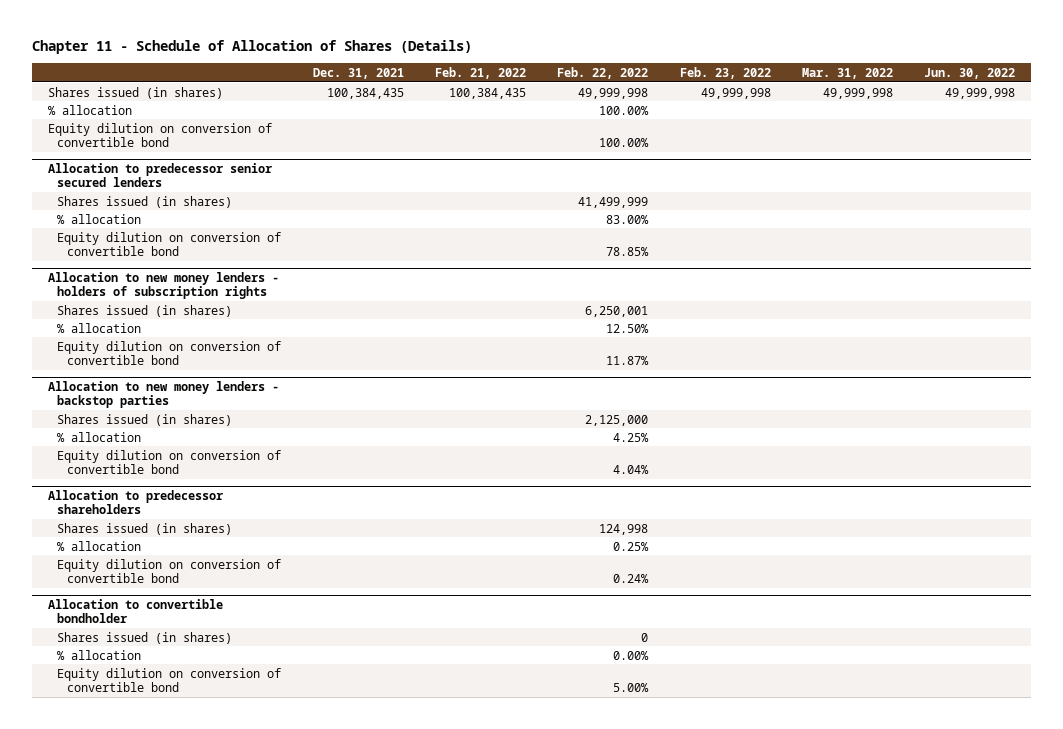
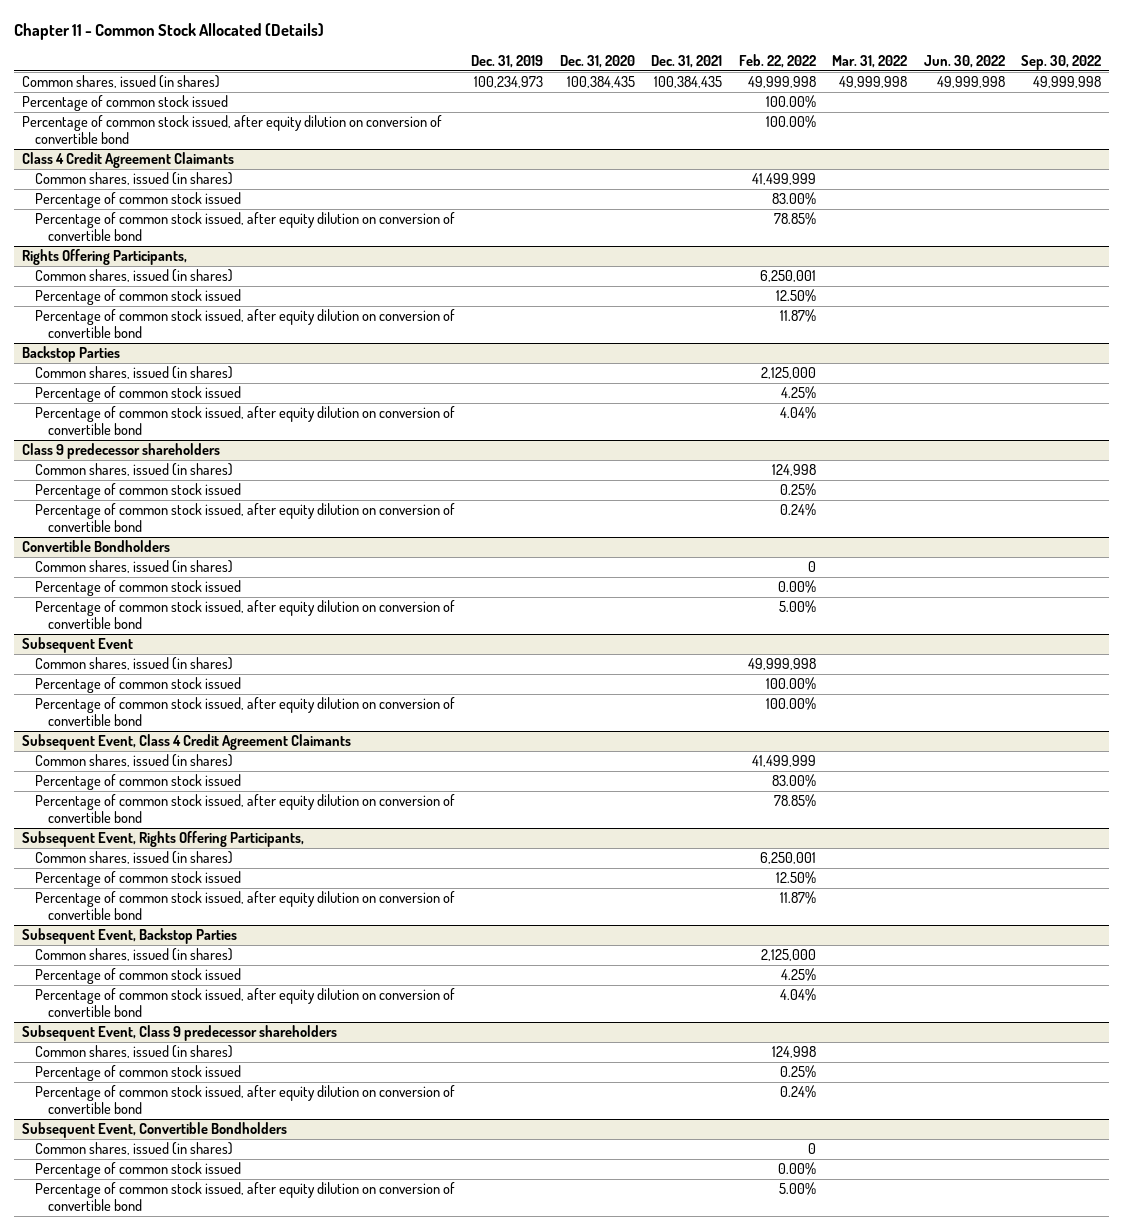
- Chapter 11 - Schedule of Allocation of Shares (Details)
+ Chapter 11 - Common Stock Allocated (Details)
- | Dec. 31, 2021 | Feb. 21, 2022 | Feb. 22, 2022 | Feb. 23, 2022 | Mar. 31, 2022 | Jun. 30, 2022
+ | Dec. 31, 2019 | Dec. 31, 2020 | Dec. 31, 2021 | Feb. 22, 2022 | Mar. 31, 2022 | Jun. 30, 2022 | Sep. 30, 2022
- Shares issued (in shares) | 100,384,435 | 100,384,435 | 49,999,998 | 49,999,998 | 49,999,998 | 49,999,998
- % allocation | | | 100.00% | | |
- Equity dilution on conversion of convertible bond | | | 100.00% | | |
- Allocation to predecessor senior secured lenders
- Shares issued (in shares) | | | 41,499,999 | | |
- % allocation | | | 83.00% | | |
- Equity dilution on conversion of convertible bond | | | 78.85% | | |
- Allocation to new money lenders - holders of subscription rights
- Shares issued (in shares) | | | 6,250,001 | | |
- % allocation | | | 12.50% | | |
- Equity dilution on conversion of convertible bond | | | 11.87% | | |
- Allocation to new money lenders - backstop parties
- Shares issued (in shares) | | | 2,125,000 | | |
- % allocation | | | 4.25% | | |
- Equity dilution on conversion of convertible bond | | | 4.04% | | |
- Allocation to predecessor shareholders
- Shares issued (in shares) | | | 124,998 | | |
- % allocation | | | 0.25% | | |
- Equity dilution on conversion of convertible bond | | | 0.24% | | |
- Allocation to convertible bondholder
- Shares issued (in shares) | | | 0 | | |
- % allocation | | | 0.00% | | |
- Equity dilution on conversion of convertible bond | | | 5.00% | | |
+ Common shares, issued (in shares) | 100,234,973 | 100,384,435 | 100,384,435 | 49,999,998 | 49,999,998 | 49,999,998 | 49,999,998
+ Percentage of common stock issued | | | | 100.00% | | |
+ Percentage of common stock issued, after equity dilution on conversion of convertible bond | | | | 100.00% | | |
+ Class 4 Credit Agreement Claimants
+ Common shares, issued (in shares) | | | | 41,499,999 | | |
+ Percentage of common stock issued | | | | 83.00% | | |
+ Percentage of common stock issued, after equity dilution on conversion of convertible bond | | | | 78.85% | | |
+ Rights Offering Participants,
+ Common shares, issued (in shares) | | | | 6,250,001 | | |
+ Percentage of common stock issued | | | | 12.50% | | |
+ Percentage of common stock issued, after equity dilution on conversion of convertible bond | | | | 11.87% | | |
+ Backstop Parties
+ Common shares, issued (in shares) | | | | 2,125,000 | | |
+ Percentage of common stock issued | | | | 4.25% | | |
+ Percentage of common stock issued, after equity dilution on conversion of convertible bond | | | | 4.04% | | |
+ Class 9 predecessor shareholders
+ Common shares, issued (in shares) | | | | 124,998 | | |
+ Percentage of common stock issued | | | | 0.25% | | |
+ Percentage of common stock issued, after equity dilution on conversion of convertible bond | | | | 0.24% | | |
+ Convertible Bondholders
+ Common shares, issued (in shares) | | | | 0 | | |
+ Percentage of common stock issued | | | | 0.00% | | |
+ Percentage of common stock issued, after equity dilution on conversion of convertible bond | | | | 5.00% | | |
+ Subsequent Event
+ Common shares, issued (in shares) | | | | 49,999,998 | | |
+ Percentage of common stock issued | | | | 100.00% | | |
+ Percentage of common stock issued, after equity dilution on conversion of convertible bond | | | | 100.00% | | |
+ Subsequent Event, Class 4 Credit Agreement Claimants
+ Common shares, issued (in shares) | | | | 41,499,999 | | |
+ Percentage of common stock issued | | | | 83.00% | | |
+ Percentage of common stock issued, after equity dilution on conversion of convertible bond | | | | 78.85% | | |
+ Subsequent Event, Rights Offering Participants,
+ Common shares, issued (in shares) | | | | 6,250,001 | | |
+ Percentage of common stock issued | | | | 12.50% | | |
+ Percentage of common stock issued, after equity dilution on conversion of convertible bond | | | | 11.87% | | |
+ Subsequent Event, Backstop Parties
+ Common shares, issued (in shares) | | | | 2,125,000 | | |
+ Percentage of common stock issued | | | | 4.25% | | |
+ Percentage of common stock issued, after equity dilution on conversion of convertible bond | | | | 4.04% | | |
+ Subsequent Event, Class 9 predecessor shareholders
+ Common shares, issued (in shares) | | | | 124,998 | | |
+ Percentage of common stock issued | | | | 0.25% | | |
+ Percentage of common stock issued, after equity dilution on conversion of convertible bond | | | | 0.24% | | |
+ Subsequent Event, Convertible Bondholders
+ Common shares, issued (in shares) | | | | 0 | | |
+ Percentage of common stock issued | | | | 0.00% | | |
+ Percentage of common stock issued, after equity dilution on conversion of convertible bond | | | | 5.00% | | |

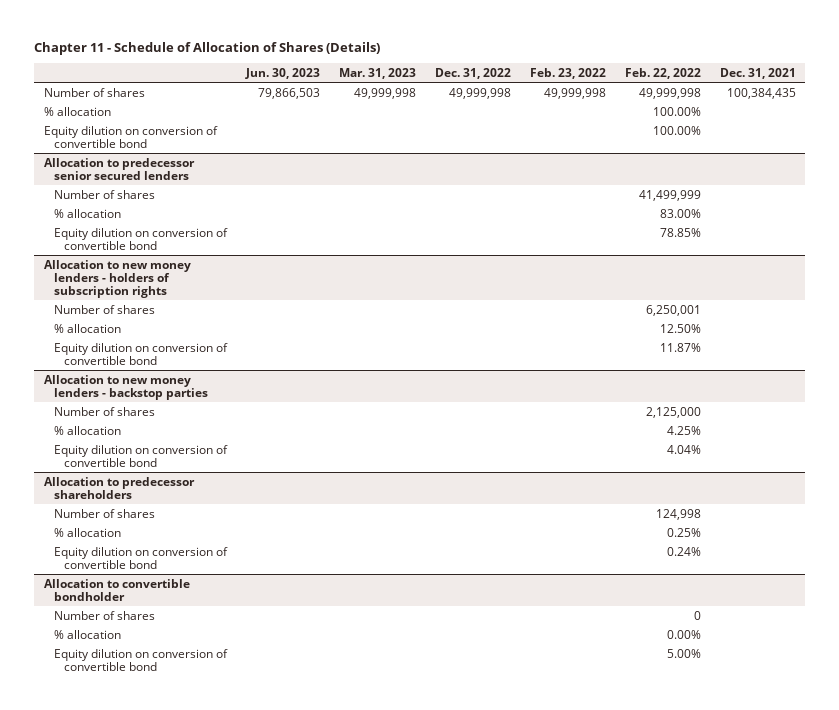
- Chapter 11 - Common Stock Allocated (Details)
+ Chapter 11 - Schedule of Allocation of Shares (Details)
- | Dec. 31, 2019 | Dec. 31, 2020 | Dec. 31, 2021 | Feb. 22, 2022 | Mar. 31, 2022 | Jun. 30, 2022 | Sep. 30, 2022
+ | Jun. 30, 2023 | Mar. 31, 2023 | Dec. 31, 2022 | Feb. 23, 2022 | Feb. 22, 2022 | Dec. 31, 2021
- Common shares, issued (in shares) | 100,234,973 | 100,384,435 | 100,384,435 | 49,999,998 | 49,999,998 | 49,999,998 | 49,999,998
- Percentage of common stock issued | | | | 100.00% | | |
- Percentage of common stock issued, after equity dilution on conversion of convertible bond | | | | 100.00% | | |
- Class 4 Credit Agreement Claimants
- Common shares, issued (in shares) | | | | 41,499,999 | | |
- Percentage of common stock issued | | | | 83.00% | | |
- Percentage of common stock issued, after equity dilution on conversion of convertible bond | | | | 78.85% | | |
- Rights Offering Participants,
- Common shares, issued (in shares) | | | | 6,250,001 | | |
- Percentage of common stock issued | | | | 12.50% | | |
- Percentage of common stock issued, after equity dilution on conversion of convertible bond | | | | 11.87% | | |
- Backstop Parties
- Common shares, issued (in shares) | | | | 2,125,000 | | |
- Percentage of common stock issued | | | | 4.25% | | |
- Percentage of common stock issued, after equity dilution on conversion of convertible bond | | | | 4.04% | | |
- Class 9 predecessor shareholders
- Common shares, issued (in shares) | | | | 124,998 | | |
- Percentage of common stock issued | | | | 0.25% | | |
- Percentage of common stock issued, after equity dilution on conversion of convertible bond | | | | 0.24% | | |
- Convertible Bondholders
- Common shares, issued (in shares) | | | | 0 | | |
- Percentage of common stock issued | | | | 0.00% | | |
- Percentage of common stock issued, after equity dilution on conversion of convertible bond | | | | 5.00% | | |
- Subsequent Event
- Common shares, issued (in shares) | | | | 49,999,998 | | |
- Percentage of common stock issued | | | | 100.00% | | |
- Percentage of common stock issued, after equity dilution on conversion of convertible bond | | | | 100.00% | | |
- Subsequent Event, Class 4 Credit Agreement Claimants
- Common shares, issued (in shares) | | | | 41,499,999 | | |
- Percentage of common stock issued | | | | 83.00% | | |
- Percentage of common stock issued, after equity dilution on conversion of convertible bond | | | | 78.85% | | |
- Subsequent Event, Rights Offering Participants,
- Common shares, issued (in shares) | | | | 6,250,001 | | |
- Percentage of common stock issued | | | | 12.50% | | |
- Percentage of common stock issued, after equity dilution on conversion of convertible bond | | | | 11.87% | | |
- Subsequent Event, Backstop Parties
- Common shares, issued (in shares) | | | | 2,125,000 | | |
- Percentage of common stock issued | | | | 4.25% | | |
- Percentage of common stock issued, after equity dilution on conversion of convertible bond | | | | 4.04% | | |
- Subsequent Event, Class 9 predecessor shareholders
- Common shares, issued (in shares) | | | | 124,998 | | |
- Percentage of common stock issued | | | | 0.25% | | |
- Percentage of common stock issued, after equity dilution on conversion of convertible bond | | | | 0.24% | | |
- Subsequent Event, Convertible Bondholders
- Common shares, issued (in shares) | | | | 0 | | |
- Percentage of common stock issued | | | | 0.00% | | |
- Percentage of common stock issued, after equity dilution on conversion of convertible bond | | | | 5.00% | | |
+ Number of shares | 79,866,503 | 49,999,998 | 49,999,998 | 49,999,998 | 49,999,998 | 100,384,435
+ % allocation | | | | | 100.00% |
+ Equity dilution on conversion of convertible bond | | | | | 100.00% |
+ Allocation to predecessor senior secured lenders
+ Number of shares | | | | | 41,499,999 |
+ % allocation | | | | | 83.00% |
+ Equity dilution on conversion of convertible bond | | | | | 78.85% |
+ Allocation to new money lenders - holders of subscription rights
+ Number of shares | | | | | 6,250,001 |
+ % allocation | | | | | 12.50% |
+ Equity dilution on conversion of convertible bond | | | | | 11.87% |
+ Allocation to new money lenders - backstop parties
+ Number of shares | | | | | 2,125,000 |
+ % allocation | | | | | 4.25% |
+ Equity dilution on conversion of convertible bond | | | | | 4.04% |
+ Allocation to predecessor shareholders
+ Number of shares | | | | | 124,998 |
+ % allocation | | | | | 0.25% |
+ Equity dilution on conversion of convertible bond | | | | | 0.24% |
+ Allocation to convertible bondholder
+ Number of shares | | | | | 0 |
+ % allocation | | | | | 0.00% |
+ Equity dilution on conversion of convertible bond | | | | | 5.00% |

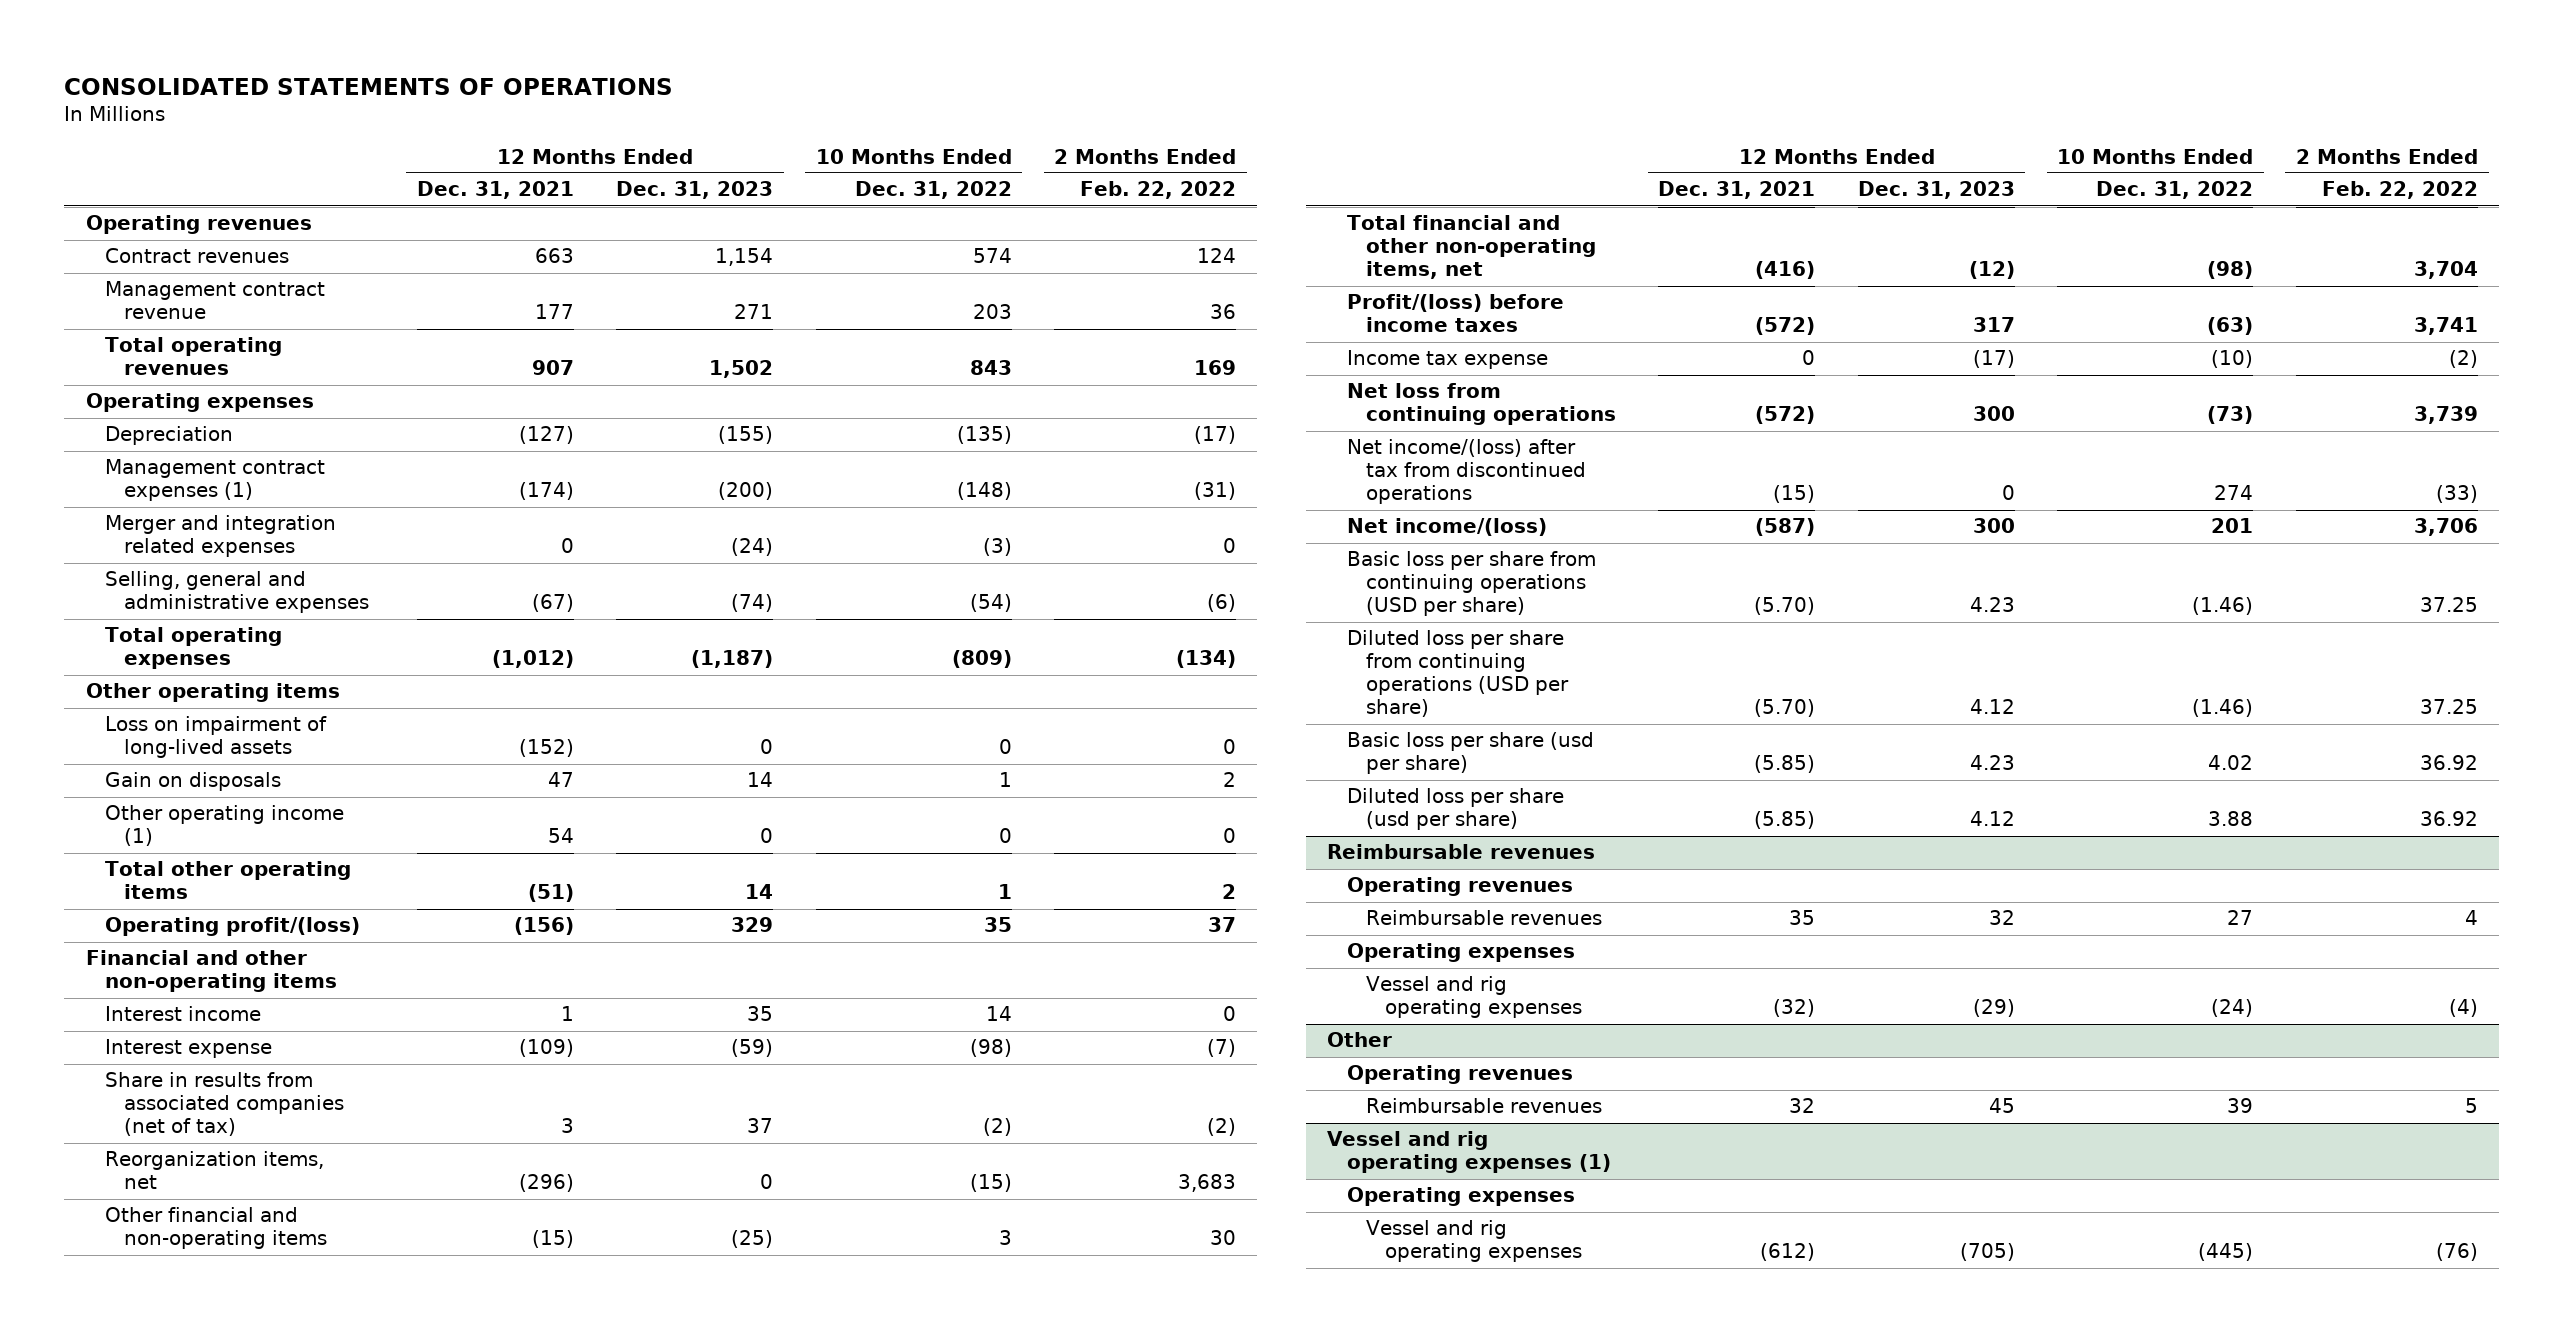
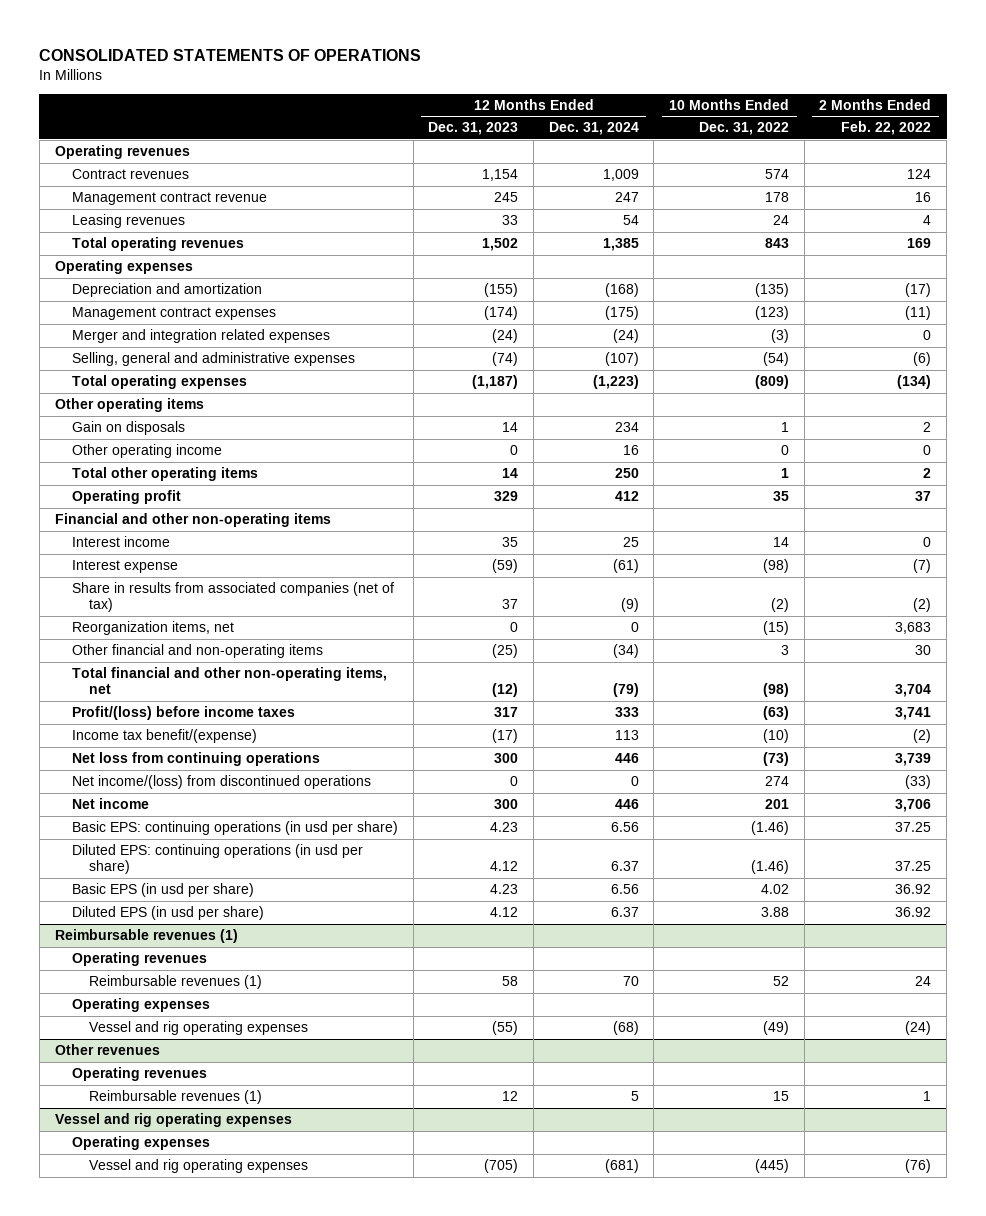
- | 12 Months Ended Dec. 31, 2021 | 12 Months Ended Dec. 31, 2023 | 10 Months Ended Dec. 31, 2022 | 2 Months Ended Feb. 22, 2022
+ | 12 Months Ended Dec. 31, 2023 | 12 Months Ended Dec. 31, 2024 | 10 Months Ended Dec. 31, 2022 | 2 Months Ended Feb. 22, 2022
- Management contract revenue | 177 | 271 | 203 | 36
+ Management contract revenue | 245 | 247 | 178 | 16
+ Leasing revenues | 33 | 54 | 24 | 4
- Depreciation | (127) | (155) | (135) | (17)
- Management contract expenses (1) | (174) | (200) | (148) | (31)
+ Depreciation and amortization | (155) | (168) | (135) | (17)
+ Management contract expenses | (174) | (175) | (123) | (11)
- Loss on impairment of long-lived assets | (152) | 0 | 0 | 0
- Other operating income (1) | 54 | 0 | 0 | 0
+ Other operating income | 0 | 16 | 0 | 0
- Operating profit/(loss) | (156) | 329 | 35 | 37
+ Operating profit | 329 | 412 | 35 | 37
- Income tax expense | 0 | (17) | (10) | (2)
+ Income tax benefit/(expense) | (17) | 113 | (10) | (2)
- Net income/(loss) after tax from discontinued operations | (15) | 0 | 274 | (33)
- Net income/(loss) | (587) | 300 | 201 | 3,706
- Basic loss per share from continuing operations (USD per share) | (5.70) | 4.23 | (1.46) | 37.25
- Diluted loss per share from continuing operations (USD per share) | (5.70) | 4.12 | (1.46) | 37.25
- Basic loss per share (usd per share) | (5.85) | 4.23 | 4.02 | 36.92
- Diluted loss per share (usd per share) | (5.85) | 4.12 | 3.88 | 36.92
- Reimbursable revenues
+ Net income/(loss) from discontinued operations | 0 | 0 | 274 | (33)
+ Net income | 300 | 446 | 201 | 3,706
+ Basic EPS: continuing operations (in usd per share) | 4.23 | 6.56 | (1.46) | 37.25
+ Diluted EPS: continuing operations (in usd per share) | 4.12 | 6.37 | (1.46) | 37.25
+ Basic EPS (in usd per share) | 4.23 | 6.56 | 4.02 | 36.92
+ Diluted EPS (in usd per share) | 4.12 | 6.37 | 3.88 | 36.92
+ Reimbursable revenues (1)
- Reimbursable revenues | 35 | 32 | 27 | 4
+ Reimbursable revenues (1) | 58 | 70 | 52 | 24
- Vessel and rig operating expenses | (32) | (29) | (24) | (4)
- Other
+ Vessel and rig operating expenses | (55) | (68) | (49) | (24)
+ Other revenues
- Reimbursable revenues | 32 | 45 | 39 | 5
- Vessel and rig operating expenses (1)
+ Reimbursable revenues (1) | 12 | 5 | 15 | 1
+ Vessel and rig operating expenses

